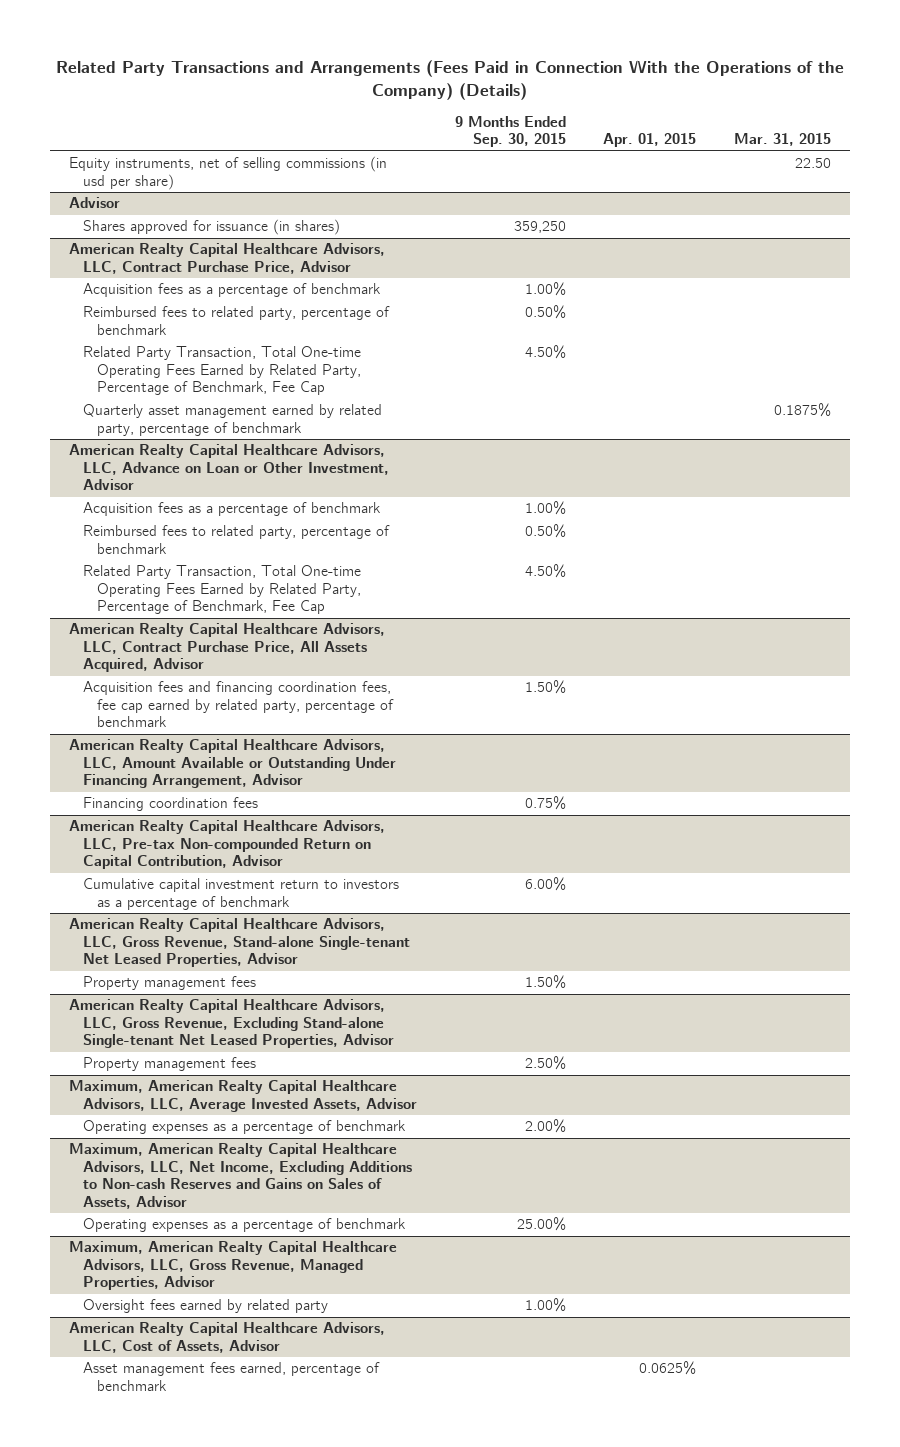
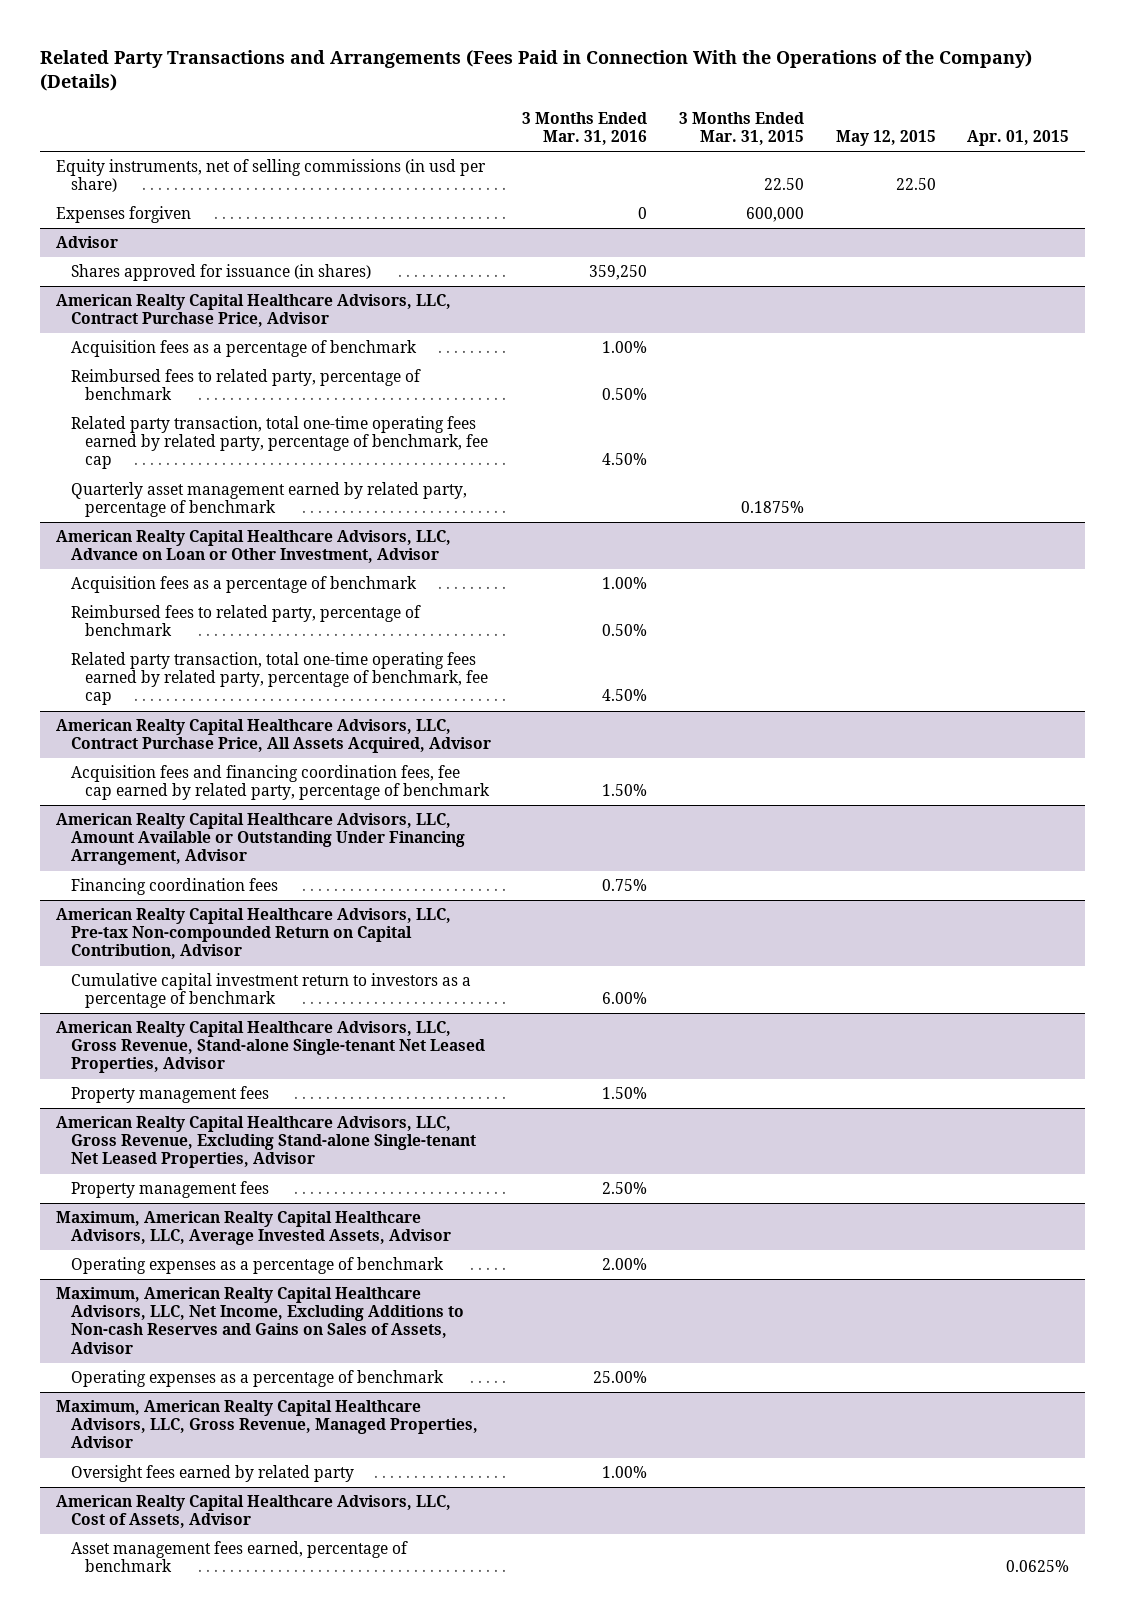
- | 9 Months Ended Sep. 30, 2015 | Apr. 01, 2015 | Mar. 31, 2015
+ | 3 Months Ended Mar. 31, 2016 | 3 Months Ended Mar. 31, 2015 | May 12, 2015 | Apr. 01, 2015
+ Expenses forgiven | 0 | 600,000 | |
@ American Realty Capital Healthcare Advisors, LLC, Contract Purchase Price, Advisor
- Related Party Transaction, Total One-time Operating Fees Earned by Related Party, Percentage of Benchmark, Fee Cap | 4.50% | |
+ Related party transaction, total one-time operating fees earned by related party, percentage of benchmark, fee cap | 4.50% | | |
@ American Realty Capital Healthcare Advisors, LLC, Advance on Loan or Other Investment, Advisor
- Related Party Transaction, Total One-time Operating Fees Earned by Related Party, Percentage of Benchmark, Fee Cap | 4.50% | |
+ Related party transaction, total one-time operating fees earned by related party, percentage of benchmark, fee cap | 4.50% | | |

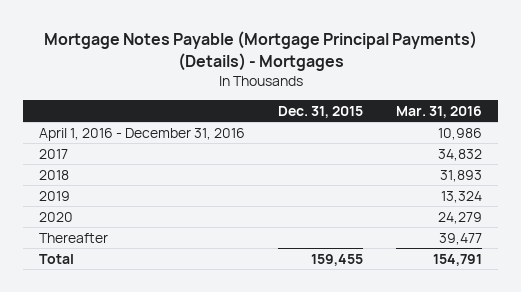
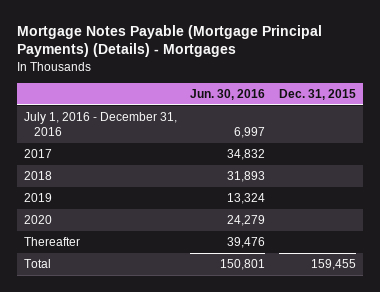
- | Dec. 31, 2015 | Mar. 31, 2016
+ | Jun. 30, 2016 | Dec. 31, 2015
- April 1, 2016 - December 31, 2016 | | 10,986
+ July 1, 2016 - December 31, 2016 | 6,997 |

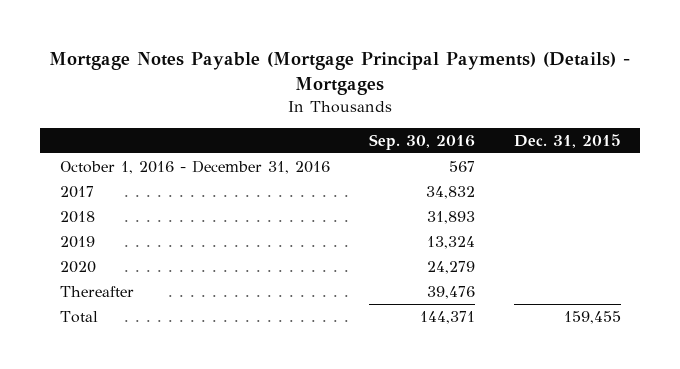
- | Jun. 30, 2016 | Dec. 31, 2015
+ | Sep. 30, 2016 | Dec. 31, 2015
- July 1, 2016 - December 31, 2016 | 6,997 |
+ October 1, 2016 - December 31, 2016 | 567 |

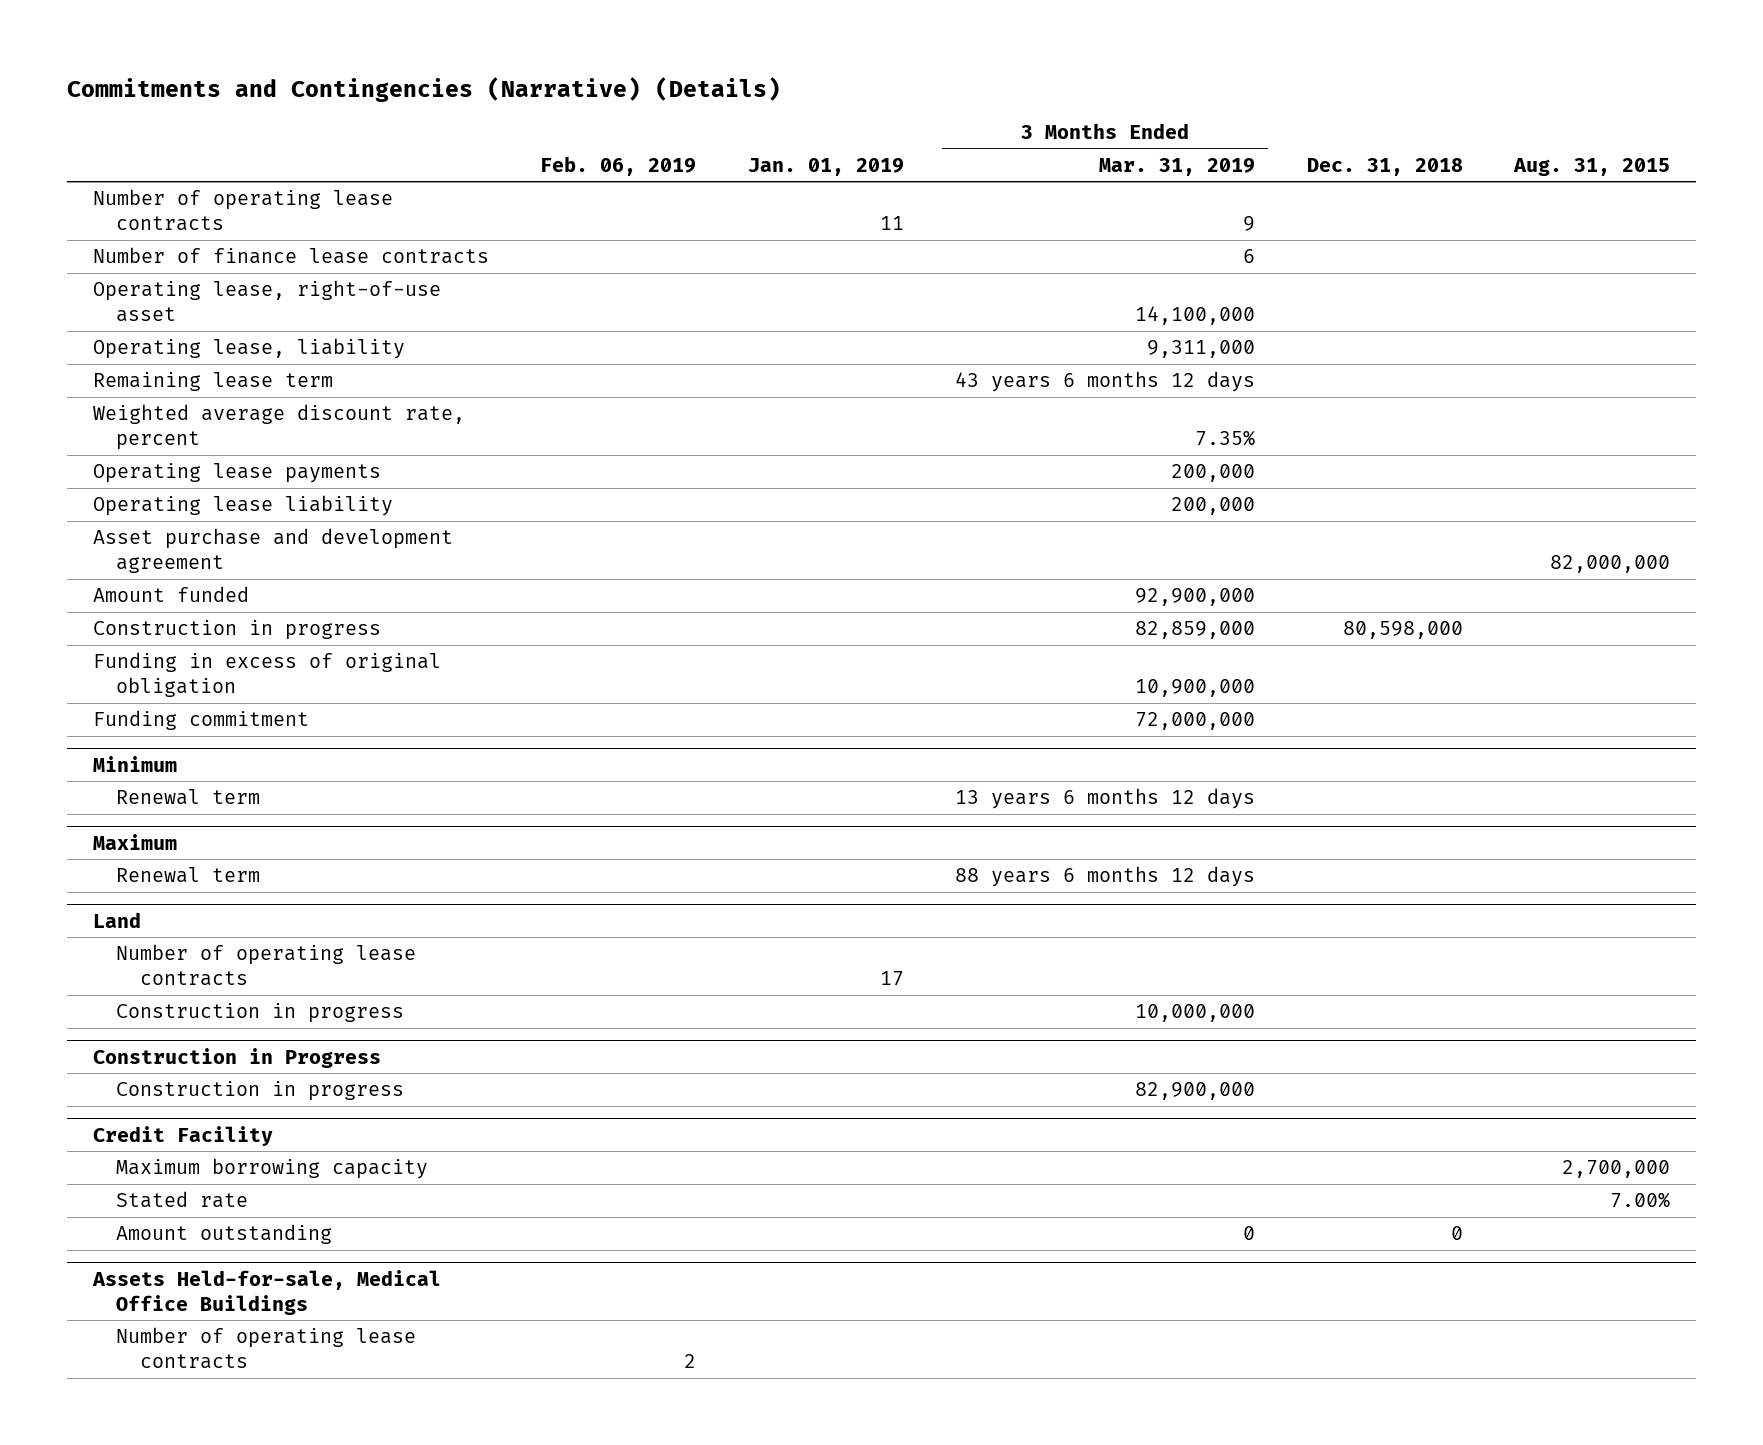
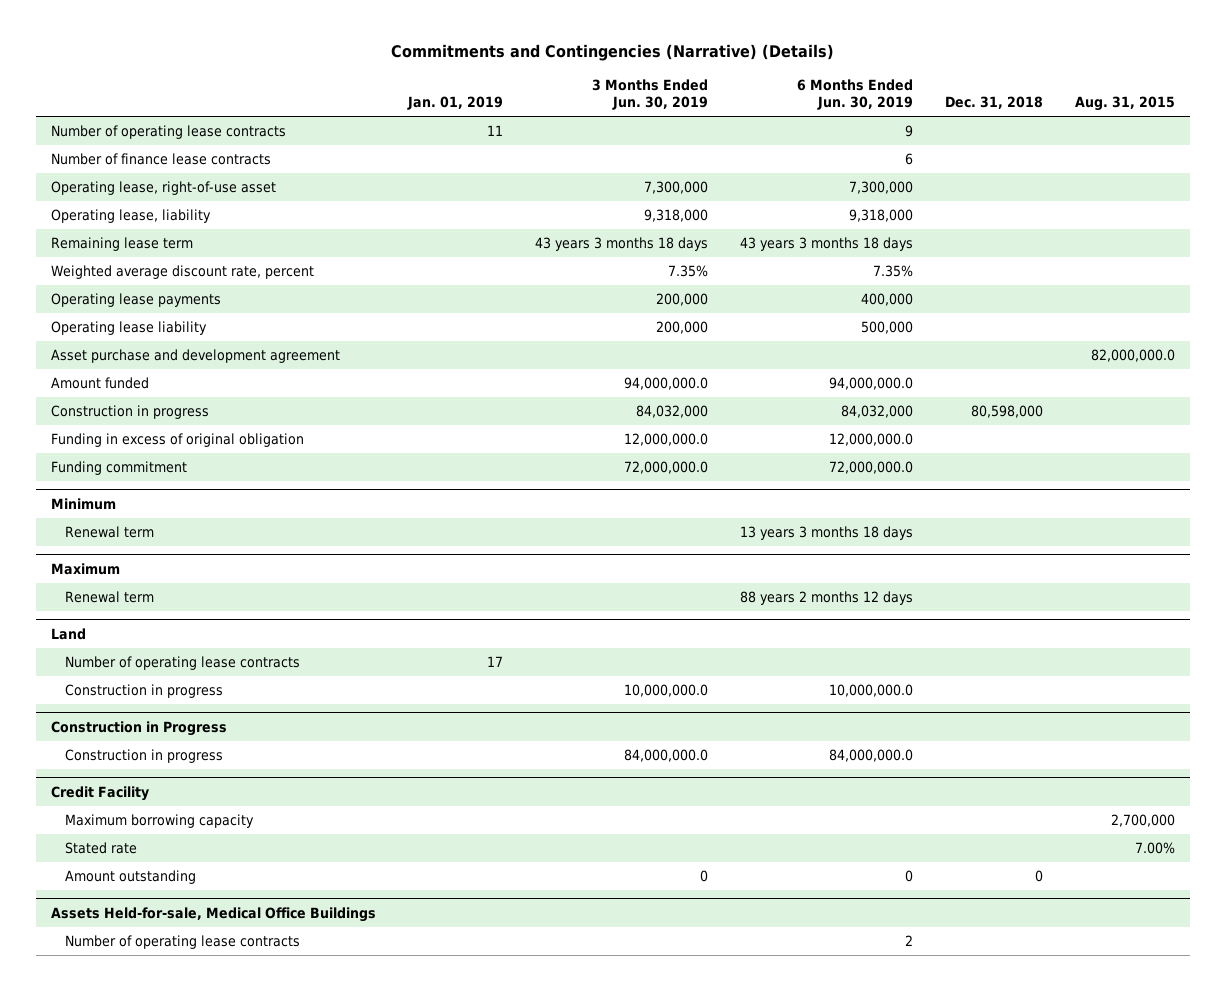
- | Feb. 06, 2019 | Jan. 01, 2019 | 3 Months Ended Mar. 31, 2019 | Dec. 31, 2018 | Aug. 31, 2015
+ | Jan. 01, 2019 | 3 Months Ended Jun. 30, 2019 | 6 Months Ended Jun. 30, 2019 | Dec. 31, 2018 | Aug. 31, 2015
- Asset purchase and development agreement | | | | | 82,000,000
+ Asset purchase and development agreement | | | | | 82,000,000.0

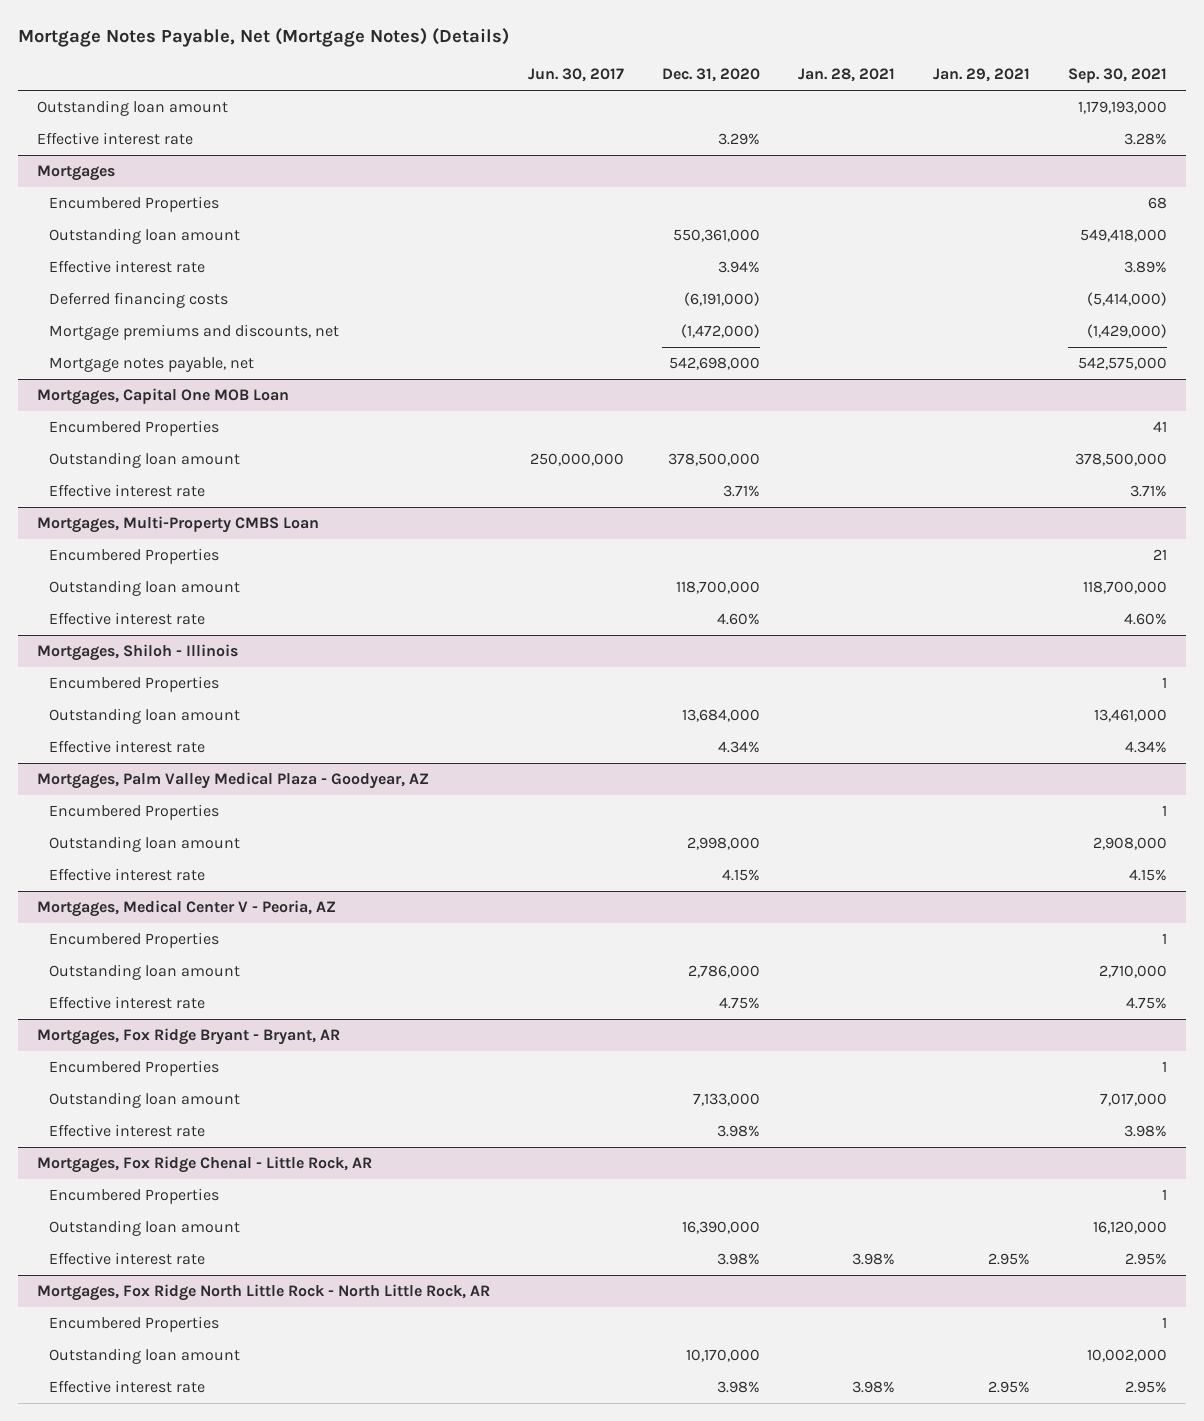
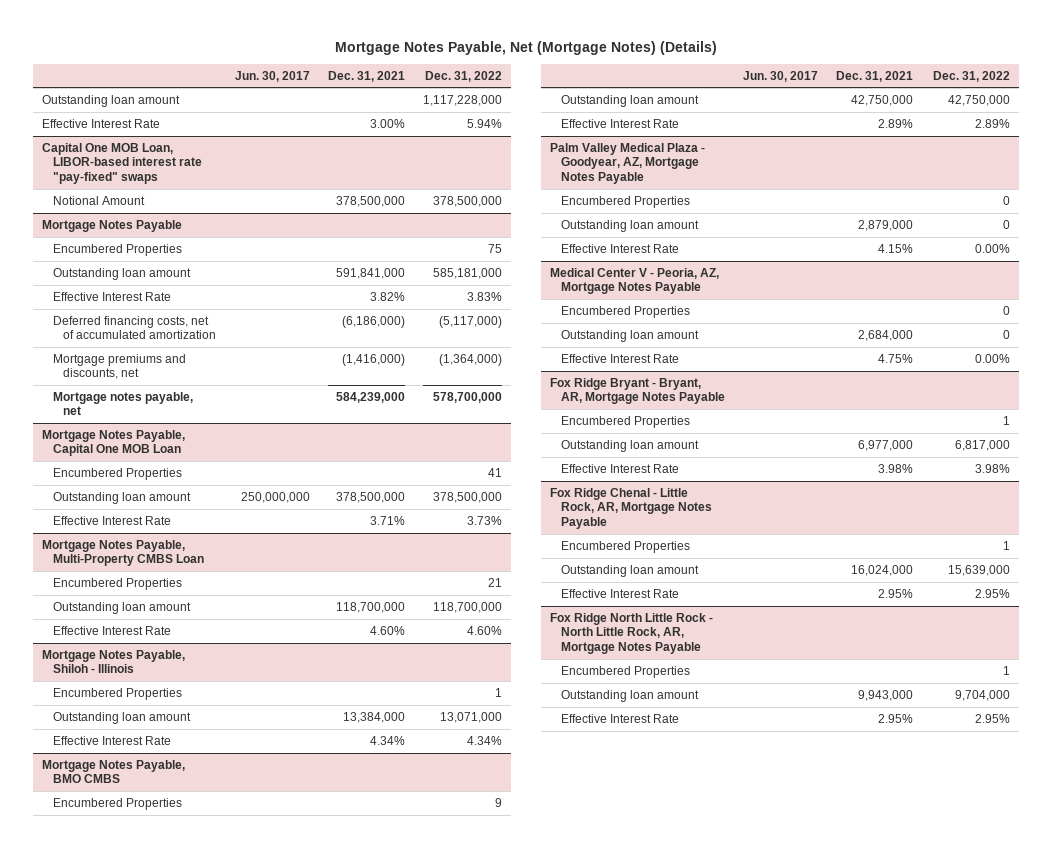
- | Jun. 30, 2017 | Dec. 31, 2020 | Jan. 28, 2021 | Jan. 29, 2021 | Sep. 30, 2021
+ | Jun. 30, 2017 | Dec. 31, 2021 | Dec. 31, 2022
- Effective interest rate | | 3.29% | | | 3.28%
- Mortgages
+ Effective Interest Rate | | 3.00% | 5.94%
+ Capital One MOB Loan, LIBOR-based interest rate "pay-fixed" swaps
+ Notional Amount | | 378,500,000 | 378,500,000
+ Mortgage Notes Payable
- Effective interest rate | | 3.94% | | | 3.89%
- Deferred financing costs | | (6,191,000) | | | (5,414,000)
+ Effective Interest Rate | | 3.82% | 3.83%
+ Deferred financing costs, net of accumulated amortization | | (6,186,000) | (5,117,000)
- Mortgages, Capital One MOB Loan
+ Mortgage Notes Payable, Capital One MOB Loan
- Effective interest rate | | 3.71% | | | 3.71%
- Mortgages, Multi-Property CMBS Loan
+ Effective Interest Rate | | 3.71% | 3.73%
+ Mortgage Notes Payable, Multi-Property CMBS Loan
- Effective interest rate | | 4.60% | | | 4.60%
- Mortgages, Shiloh - Illinois
- Encumbered Properties | | | | | 1
- Outstanding loan amount | | 13,684,000 | | | 13,461,000
- Effective interest rate | | 4.34% | | | 4.34%
- Mortgages, Palm Valley Medical Plaza - Goodyear, AZ
+ Effective Interest Rate | | 4.60% | 4.60%
+ Mortgage Notes Payable, Shiloh - Illinois
+ Encumbered Properties | | | 1
+ Outstanding loan amount | | 13,384,000 | 13,071,000
+ Effective Interest Rate | | 4.34% | 4.34%
+ Mortgage Notes Payable, BMO CMBS
+ Encumbered Properties | | | 9
+ Outstanding loan amount | | 42,750,000 | 42,750,000
+ Effective Interest Rate | | 2.89% | 2.89%
+ Palm Valley Medical Plaza - Goodyear, AZ, Mortgage Notes Payable
- Effective interest rate | | 4.15% | | | 4.15%
- Mortgages, Medical Center V - Peoria, AZ
+ Effective Interest Rate | | 4.15% | 0.00%
+ Medical Center V - Peoria, AZ, Mortgage Notes Payable
- Effective interest rate | | 4.75% | | | 4.75%
- Mortgages, Fox Ridge Bryant - Bryant, AR
+ Effective Interest Rate | | 4.75% | 0.00%
+ Fox Ridge Bryant - Bryant, AR, Mortgage Notes Payable
- Effective interest rate | | 3.98% | | | 3.98%
- Mortgages, Fox Ridge Chenal - Little Rock, AR
+ Effective Interest Rate | | 3.98% | 3.98%
+ Fox Ridge Chenal - Little Rock, AR, Mortgage Notes Payable
- Effective interest rate | | 3.98% | 3.98% | 2.95% | 2.95%
- Mortgages, Fox Ridge North Little Rock - North Little Rock, AR
+ Effective Interest Rate | | 2.95% | 2.95%
+ Fox Ridge North Little Rock - North Little Rock, AR, Mortgage Notes Payable
- Effective interest rate | | 3.98% | 3.98% | 2.95% | 2.95%
+ Effective Interest Rate | | 2.95% | 2.95%

